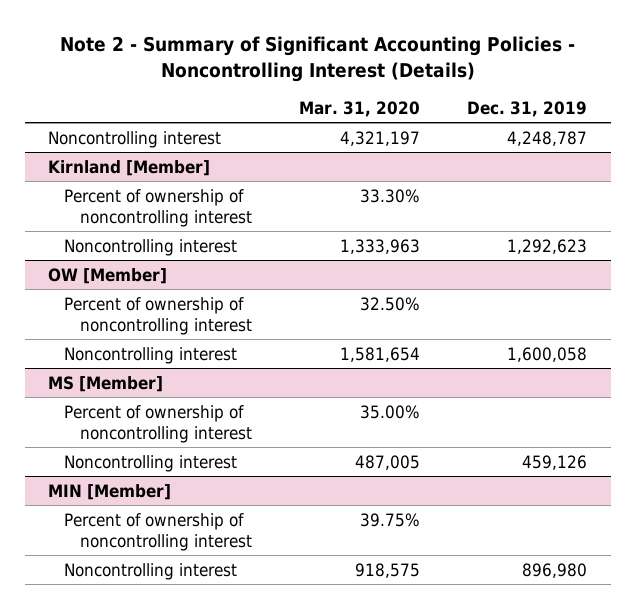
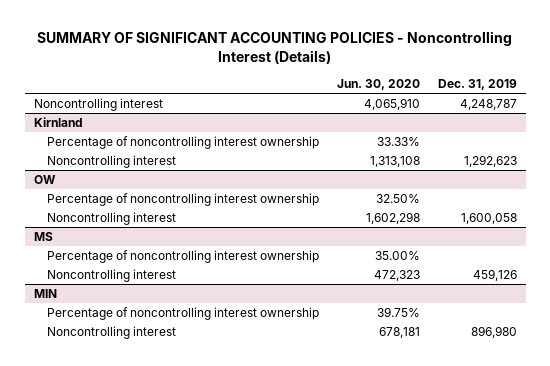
- Note 2 - Summary of Significant Accounting Policies - Noncontrolling Interest (Details)
+ SUMMARY OF SIGNIFICANT ACCOUNTING POLICIES - Noncontrolling Interest (Details)
- | Mar. 31, 2020 | Dec. 31, 2019
+ | Jun. 30, 2020 | Dec. 31, 2019
- Kirnland [Member]
- Percent of ownership of noncontrolling interest | 33.30% |
+ Kirnland
+ Percentage of noncontrolling interest ownership | 33.33% |
- OW [Member]
- Percent of ownership of noncontrolling interest | 32.50% |
+ OW
+ Percentage of noncontrolling interest ownership | 32.50% |
- MS [Member]
- Percent of ownership of noncontrolling interest | 35.00% |
+ MS
+ Percentage of noncontrolling interest ownership | 35.00% |
- MIN [Member]
- Percent of ownership of noncontrolling interest | 39.75% |
+ MIN
+ Percentage of noncontrolling interest ownership | 39.75% |

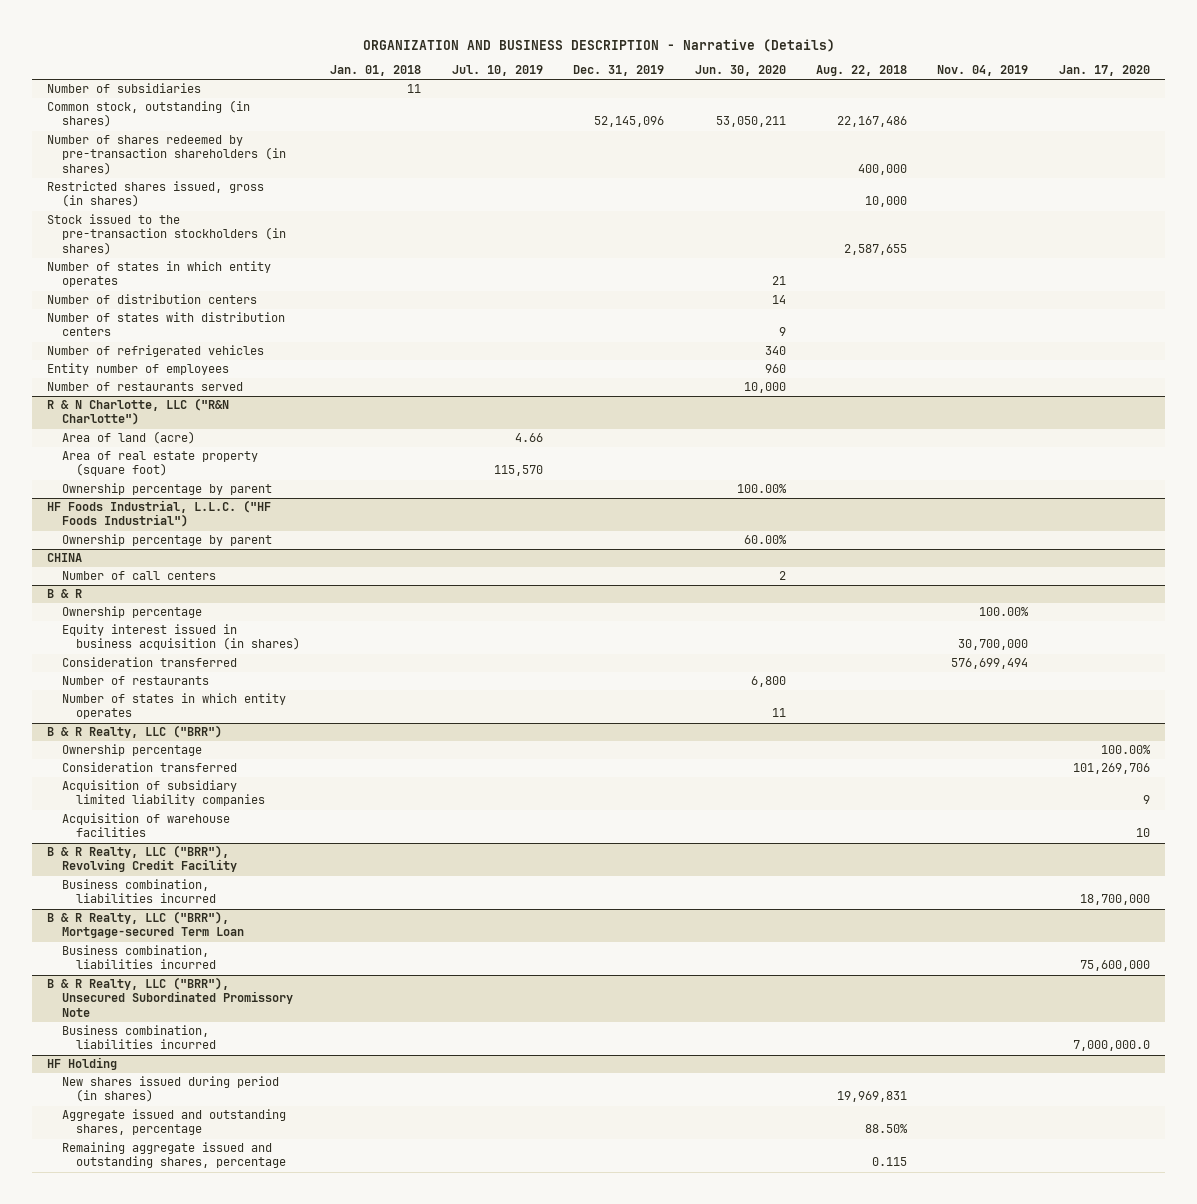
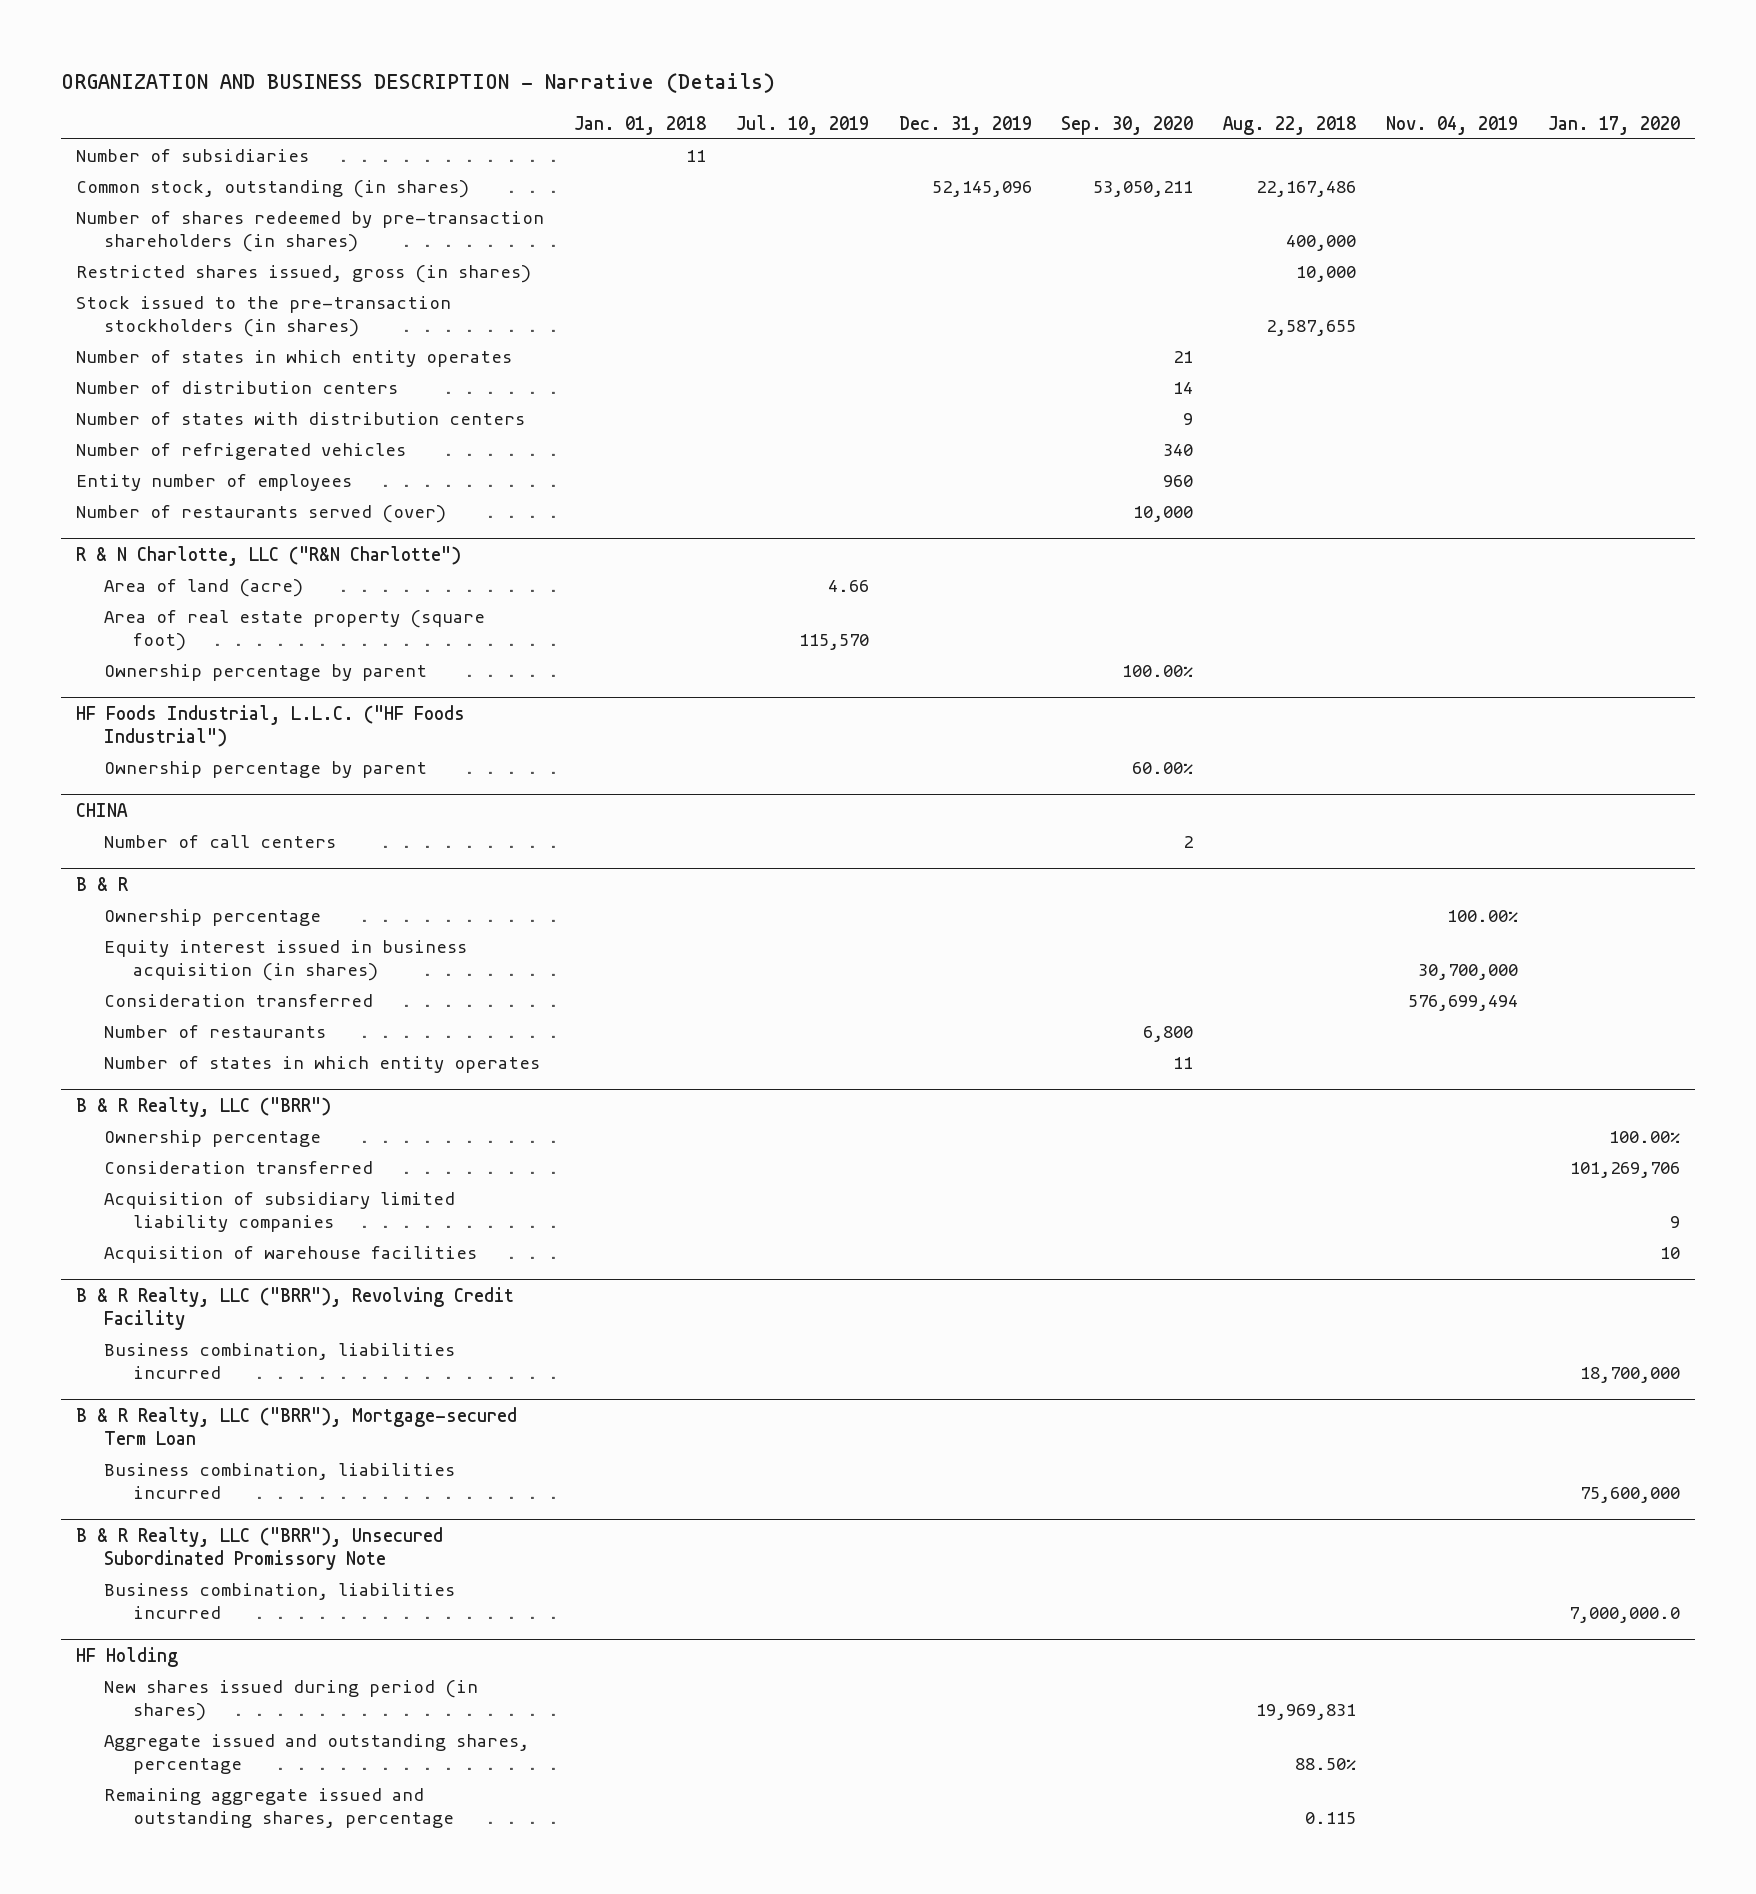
- | Jan. 01, 2018 | Jul. 10, 2019 | Dec. 31, 2019 | Jun. 30, 2020 | Aug. 22, 2018 | Nov. 04, 2019 | Jan. 17, 2020
+ | Jan. 01, 2018 | Jul. 10, 2019 | Dec. 31, 2019 | Sep. 30, 2020 | Aug. 22, 2018 | Nov. 04, 2019 | Jan. 17, 2020
- Number of restaurants served | | | | 10,000 | | |
+ Number of restaurants served (over) | | | | 10,000 | | |

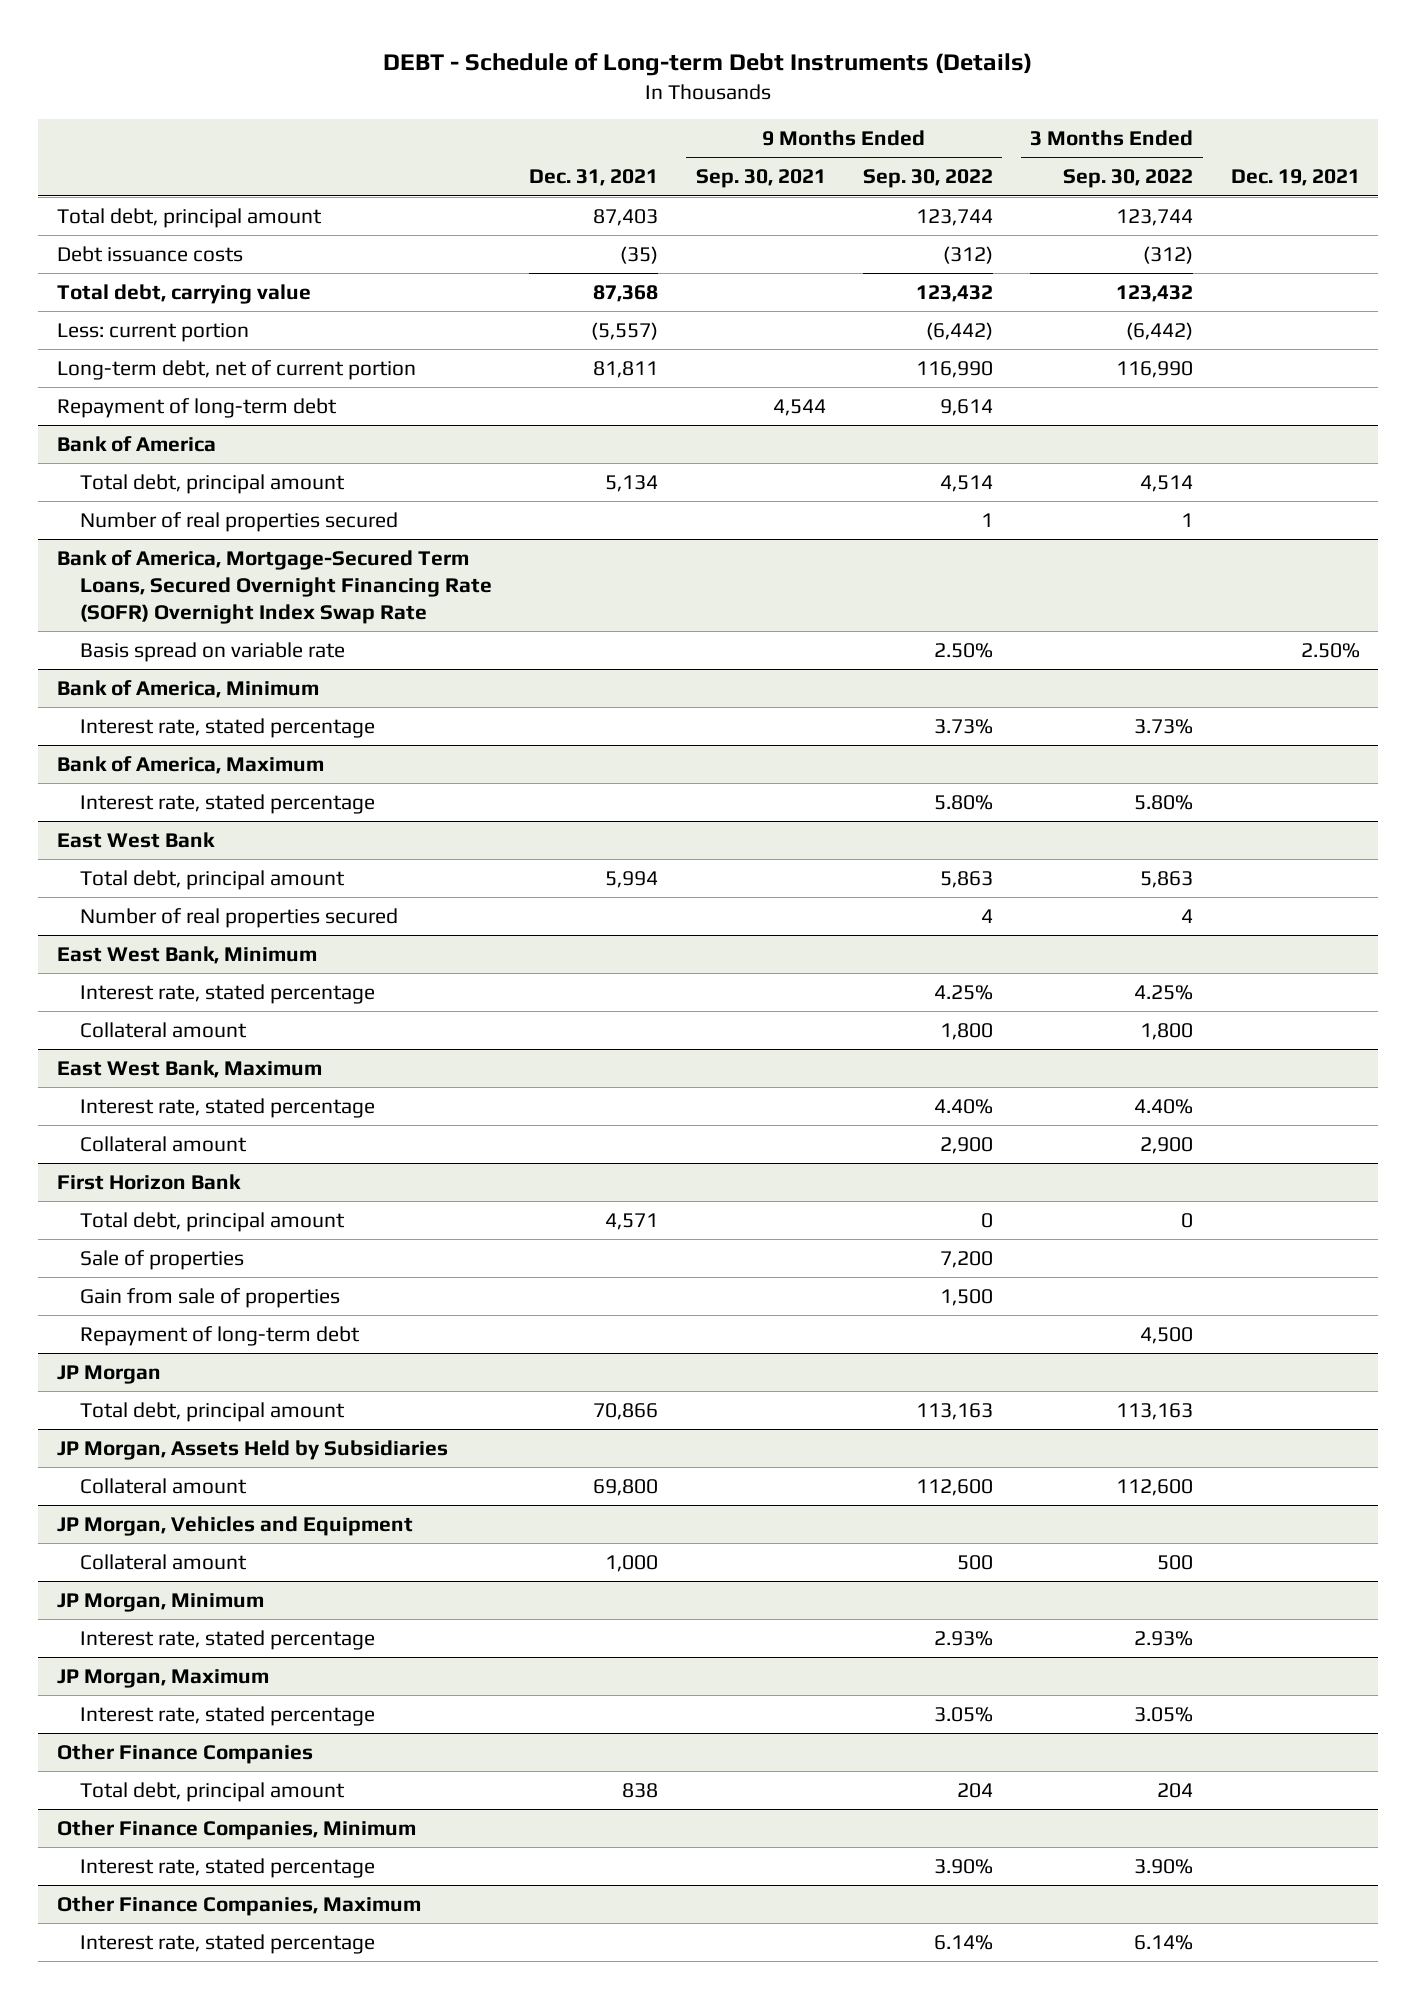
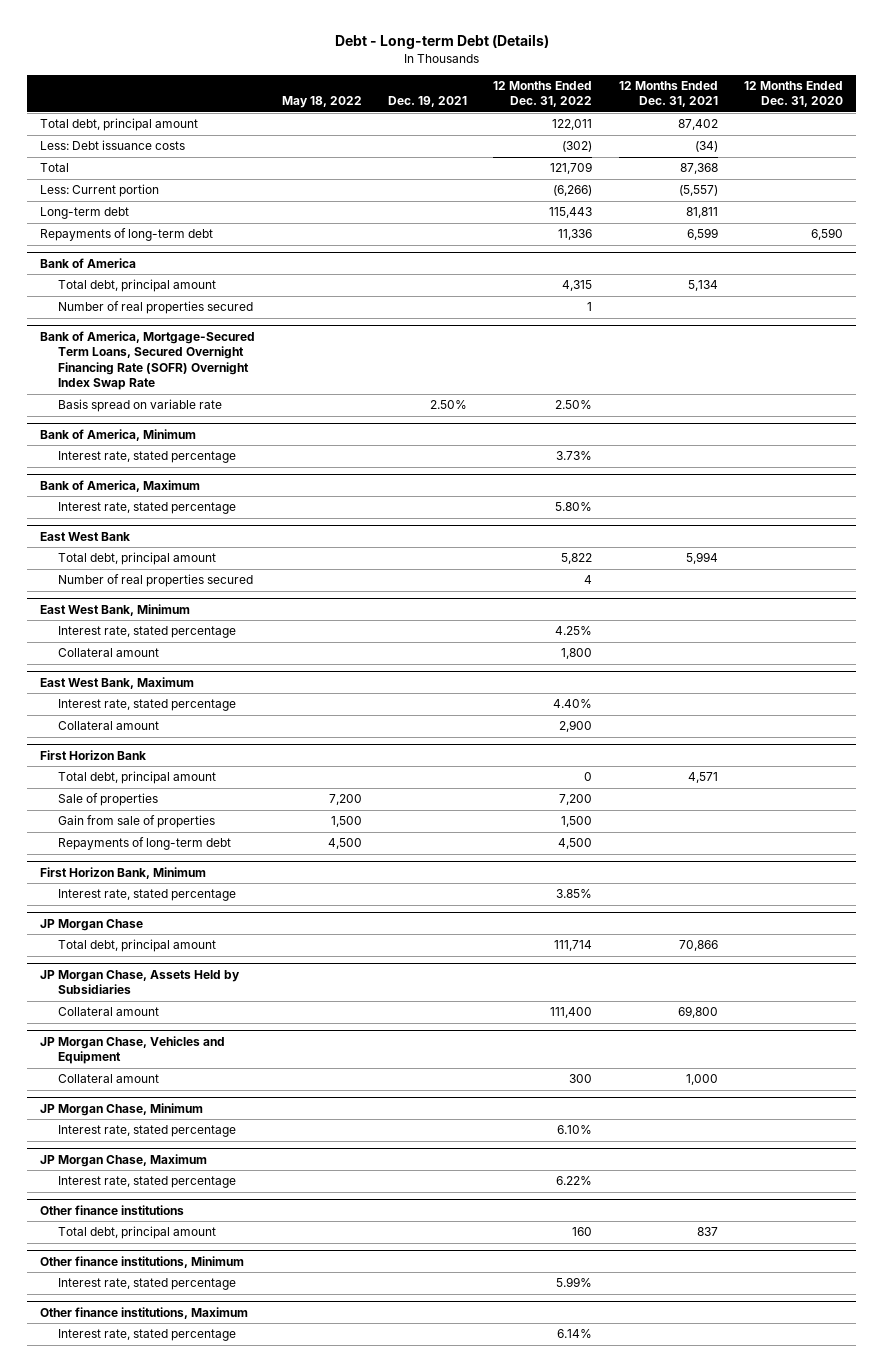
- DEBT - Schedule of Long-term Debt Instruments (Details)
+ Debt - Long-term Debt (Details)
- | Dec. 31, 2021 | 9 Months Ended Sep. 30, 2021 | 9 Months Ended Sep. 30, 2022 | 3 Months Ended Sep. 30, 2022 | Dec. 19, 2021
+ | May 18, 2022 | Dec. 19, 2021 | 12 Months Ended Dec. 31, 2022 | 12 Months Ended Dec. 31, 2021 | 12 Months Ended Dec. 31, 2020
- Debt issuance costs | (35) | | (312) | (312) |
- Total debt, carrying value | 87,368 | | 123,432 | 123,432 |
- Less: current portion | (5,557) | | (6,442) | (6,442) |
- Long-term debt, net of current portion | 81,811 | | 116,990 | 116,990 |
- Repayment of long-term debt | | 4,544 | 9,614 | |
+ Less: Debt issuance costs | | | (302) | (34) |
+ Total | | | 121,709 | 87,368 |
+ Less: Current portion | | | (6,266) | (5,557) |
+ Long-term debt | | | 115,443 | 81,811 |
+ Repayments of long-term debt | | | 11,336 | 6,599 | 6,590
@ First Horizon Bank
- Repayment of long-term debt | | | | 4,500 |
- JP Morgan
@ First Horizon Bank
+ Repayments of long-term debt | 4,500 | | 4,500 | |
+ First Horizon Bank, Minimum
+ Interest rate, stated percentage | | | 3.85% | |
+ JP Morgan Chase
- JP Morgan, Assets Held by Subsidiaries
+ JP Morgan Chase, Assets Held by Subsidiaries
- JP Morgan, Vehicles and Equipment
+ JP Morgan Chase, Vehicles and Equipment
- JP Morgan, Minimum
+ JP Morgan Chase, Minimum
- JP Morgan, Maximum
+ JP Morgan Chase, Maximum
- Other Finance Companies
+ Other finance institutions
- Other Finance Companies, Minimum
+ Other finance institutions, Minimum
- Other Finance Companies, Maximum
+ Other finance institutions, Maximum

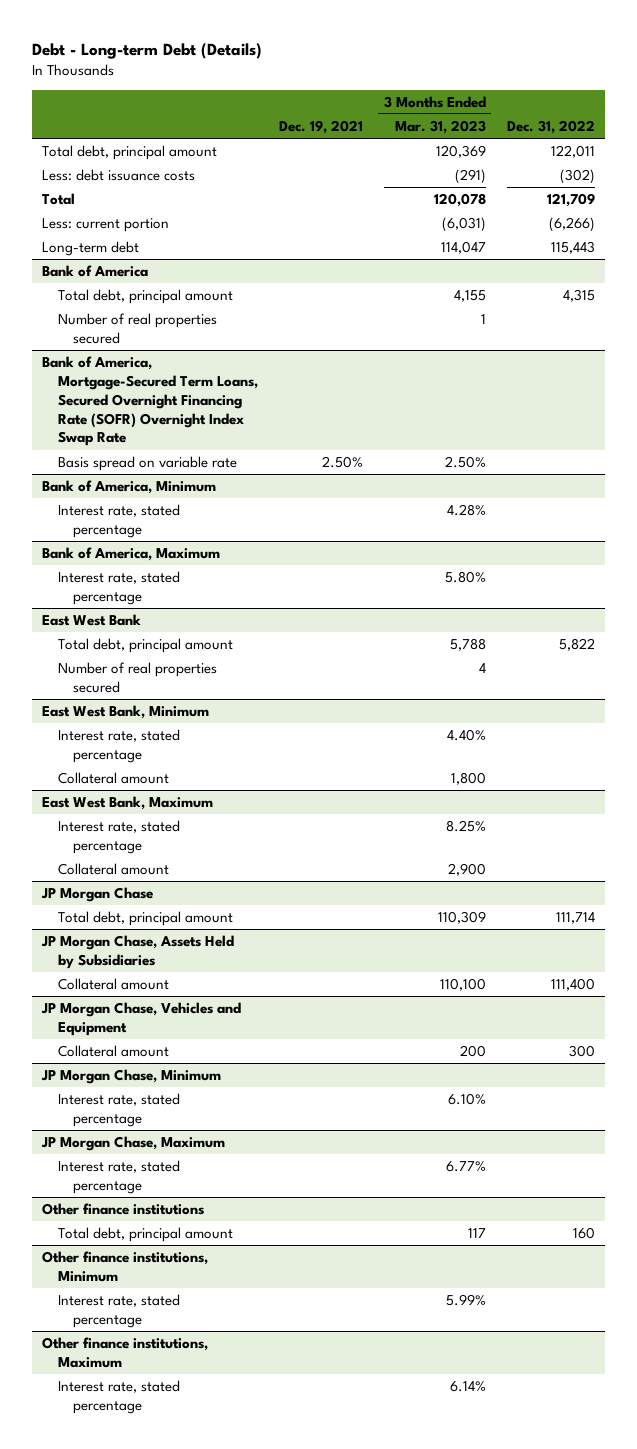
- | May 18, 2022 | Dec. 19, 2021 | 12 Months Ended Dec. 31, 2022 | 12 Months Ended Dec. 31, 2021 | 12 Months Ended Dec. 31, 2020
+ | Dec. 19, 2021 | 3 Months Ended Mar. 31, 2023 | Dec. 31, 2022
- Less: Debt issuance costs | | | (302) | (34) |
+ Less: debt issuance costs | | (291) | (302)
- Less: Current portion | | | (6,266) | (5,557) |
+ Less: current portion | | (6,031) | (6,266)
- Repayments of long-term debt | | | 11,336 | 6,599 | 6,590
- First Horizon Bank
- Total debt, principal amount | | | 0 | 4,571 |
- Sale of properties | 7,200 | | 7,200 | |
- Gain from sale of properties | 1,500 | | 1,500 | |
- Repayments of long-term debt | 4,500 | | 4,500 | |
- First Horizon Bank, Minimum
- Interest rate, stated percentage | | | 3.85% | |

